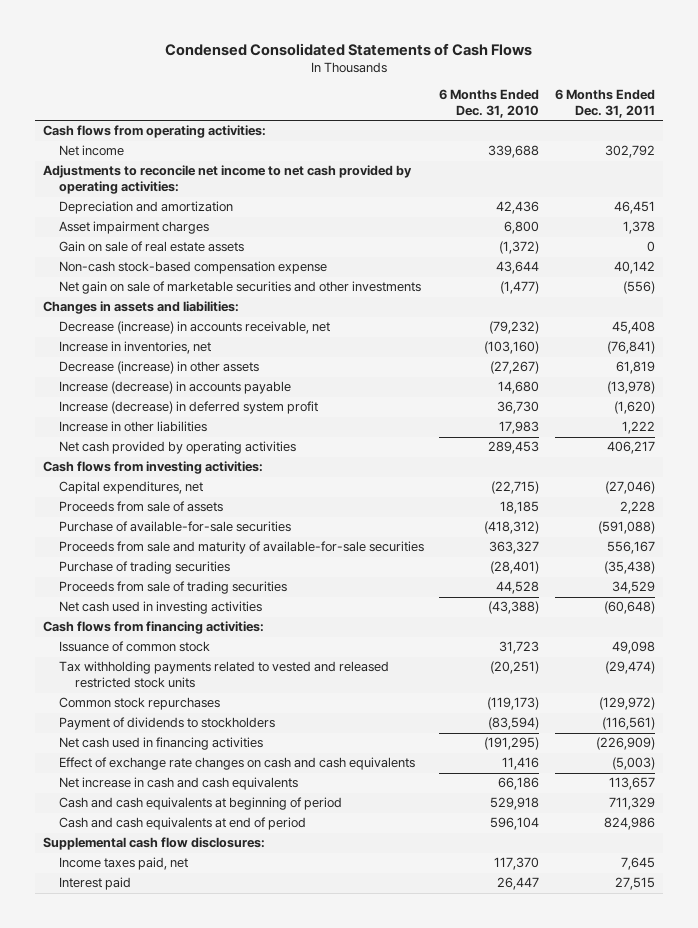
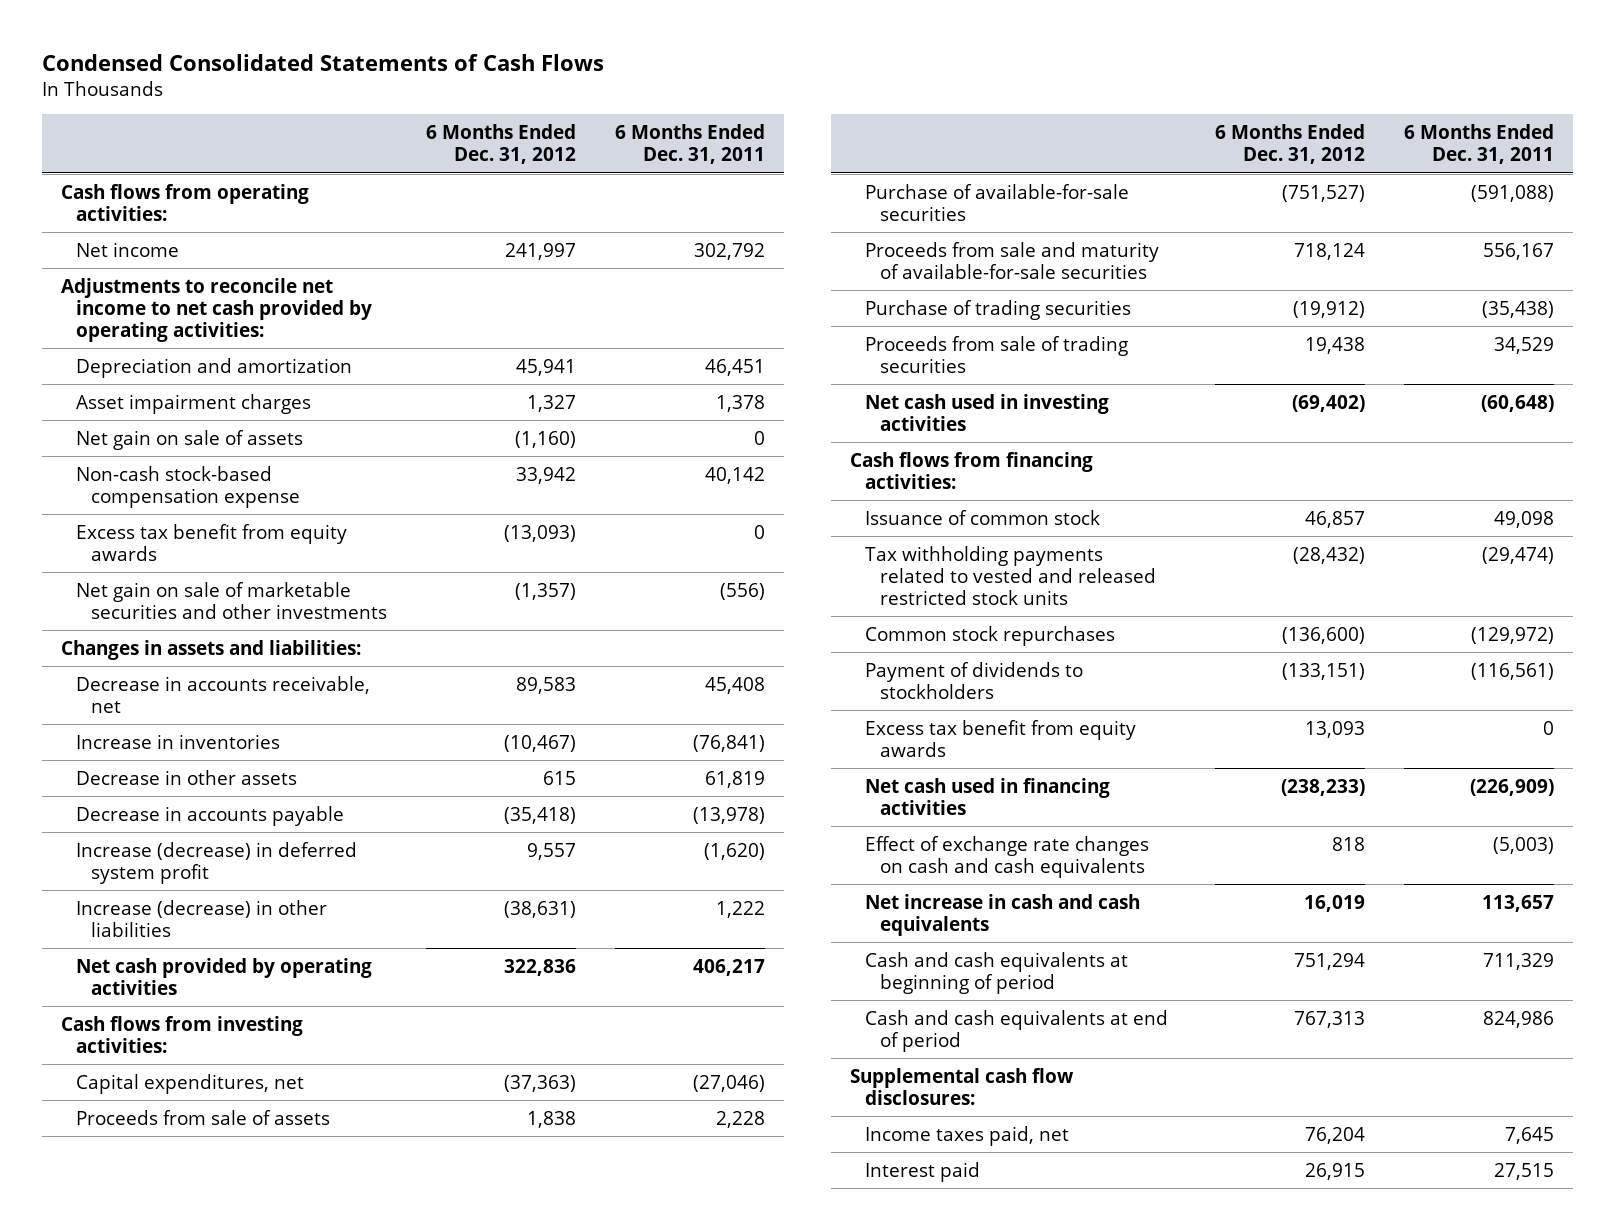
- | 6 Months Ended Dec. 31, 2010 | 6 Months Ended Dec. 31, 2011
+ | 6 Months Ended Dec. 31, 2012 | 6 Months Ended Dec. 31, 2011
- Gain on sale of real estate assets | (1,372) | 0
+ Net gain on sale of assets | (1,160) | 0
+ Excess tax benefit from equity awards | (13,093) | 0
- Decrease (increase) in accounts receivable, net | (79,232) | 45,408
- Increase in inventories, net | (103,160) | (76,841)
- Decrease (increase) in other assets | (27,267) | 61,819
- Increase (decrease) in accounts payable | 14,680 | (13,978)
+ Decrease in accounts receivable, net | 89,583 | 45,408
+ Increase in inventories | (10,467) | (76,841)
+ Decrease in other assets | 615 | 61,819
+ Decrease in accounts payable | (35,418) | (13,978)
- Increase in other liabilities | 17,983 | 1,222
+ Increase (decrease) in other liabilities | (38,631) | 1,222
+ Excess tax benefit from equity awards | 13,093 | 0

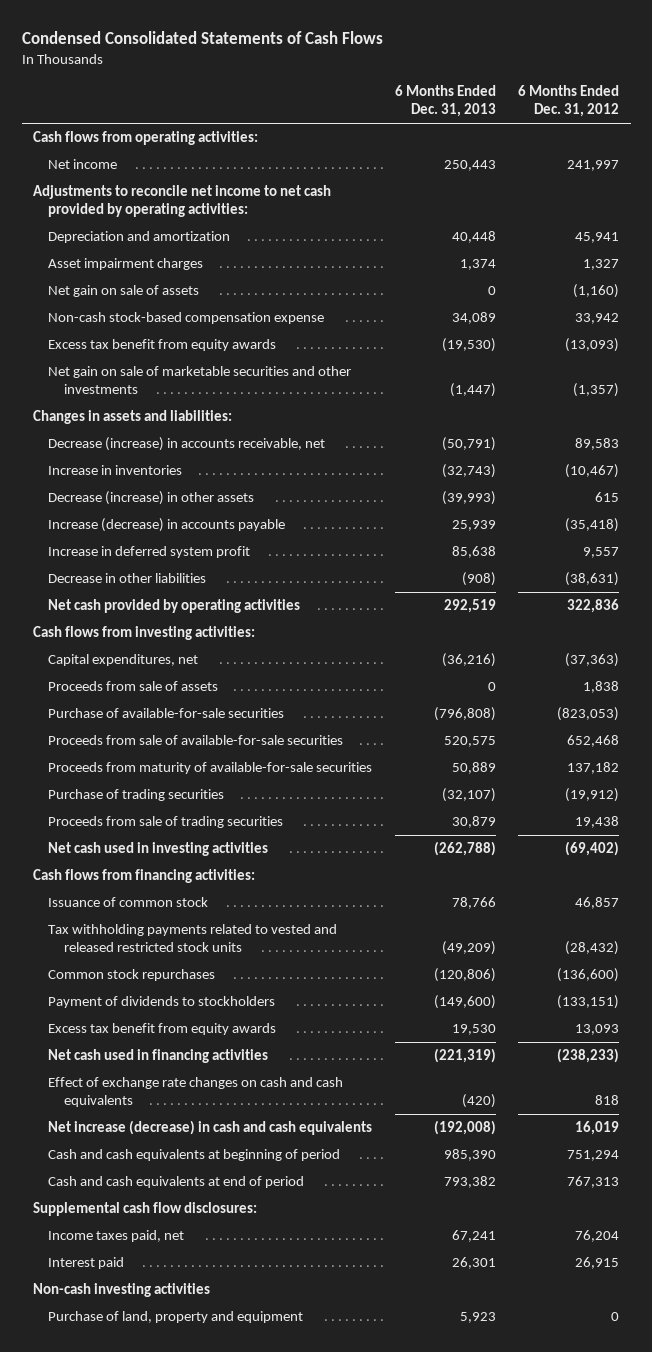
- | 6 Months Ended Dec. 31, 2012 | 6 Months Ended Dec. 31, 2011
+ | 6 Months Ended Dec. 31, 2013 | 6 Months Ended Dec. 31, 2012
- Decrease in accounts receivable, net | 89,583 | 45,408
+ Decrease (increase) in accounts receivable, net | (50,791) | 89,583
- Decrease in other assets | 615 | 61,819
- Decrease in accounts payable | (35,418) | (13,978)
- Increase (decrease) in deferred system profit | 9,557 | (1,620)
- Increase (decrease) in other liabilities | (38,631) | 1,222
+ Decrease (increase) in other assets | (39,993) | 615
+ Increase (decrease) in accounts payable | 25,939 | (35,418)
+ Increase in deferred system profit | 85,638 | 9,557
+ Decrease in other liabilities | (908) | (38,631)
- Purchase of available-for-sale securities | (751,527) | (591,088)
- Proceeds from sale and maturity of available-for-sale securities | 718,124 | 556,167
+ Purchase of available-for-sale securities | (796,808) | (823,053)
+ Proceeds from sale of available-for-sale securities | 520,575 | 652,468
+ Proceeds from maturity of available-for-sale securities | 50,889 | 137,182
- Net increase in cash and cash equivalents | 16,019 | 113,657
+ Net increase (decrease) in cash and cash equivalents | (192,008) | 16,019
+ Non-cash investing activities
+ Purchase of land, property and equipment | 5,923 | 0

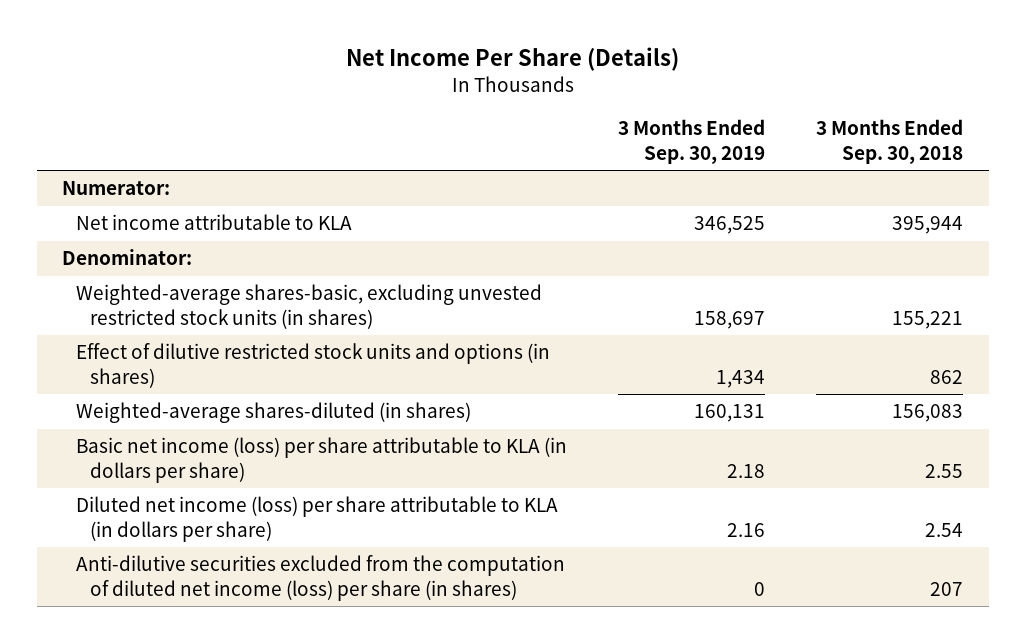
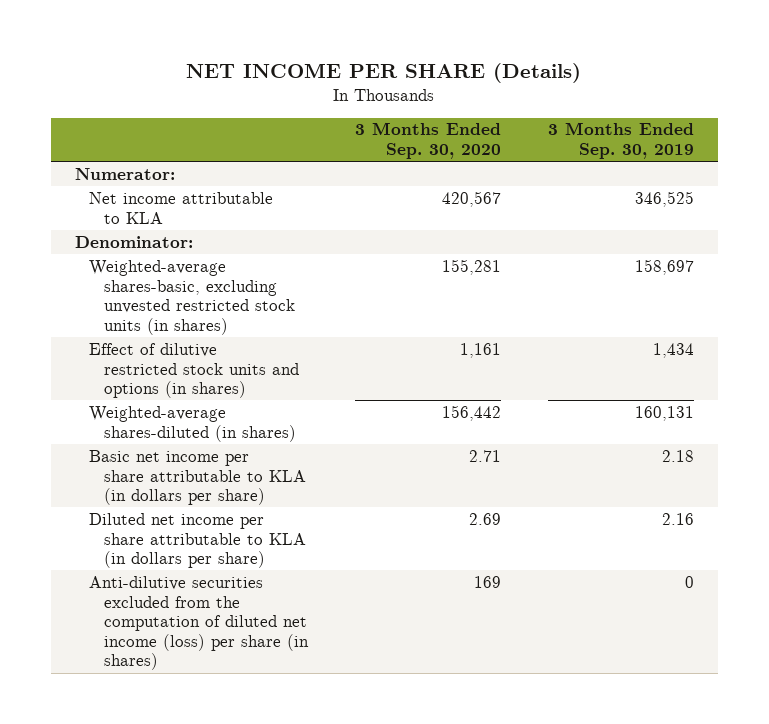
- Net Income Per Share (Details)
+ NET INCOME PER SHARE (Details)
- | 3 Months Ended Sep. 30, 2019 | 3 Months Ended Sep. 30, 2018
+ | 3 Months Ended Sep. 30, 2020 | 3 Months Ended Sep. 30, 2019
- Basic net income (loss) per share attributable to KLA (in dollars per share) | 2.18 | 2.55
- Diluted net income (loss) per share attributable to KLA (in dollars per share) | 2.16 | 2.54
+ Basic net income per share attributable to KLA (in dollars per share) | 2.71 | 2.18
+ Diluted net income per share attributable to KLA (in dollars per share) | 2.69 | 2.16

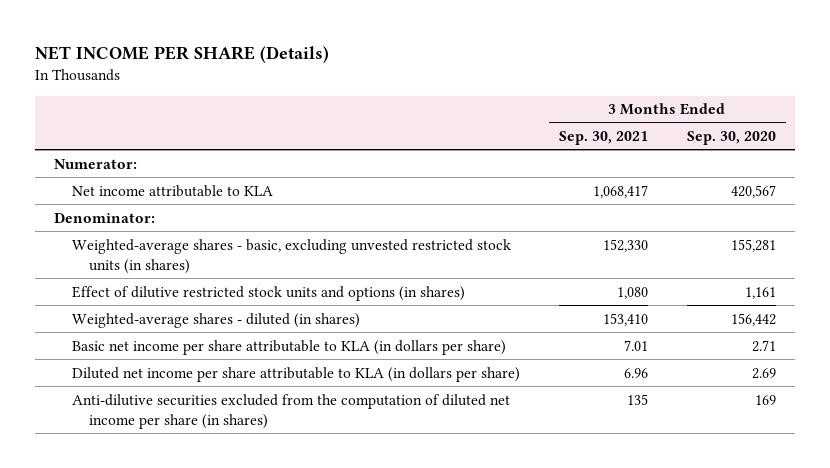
- | 3 Months Ended Sep. 30, 2020 | 3 Months Ended Sep. 30, 2019
+ | 3 Months Ended Sep. 30, 2021 | 3 Months Ended Sep. 30, 2020
- Weighted-average shares-basic, excluding unvested restricted stock units (in shares) | 155,281 | 158,697
+ Weighted-average shares - basic, excluding unvested restricted stock units (in shares) | 152,330 | 155,281
- Weighted-average shares-diluted (in shares) | 156,442 | 160,131
+ Weighted-average shares - diluted (in shares) | 153,410 | 156,442
- Anti-dilutive securities excluded from the computation of diluted net income (loss) per share (in shares) | 169 | 0
+ Anti-dilutive securities excluded from the computation of diluted net income per share (in shares) | 135 | 169

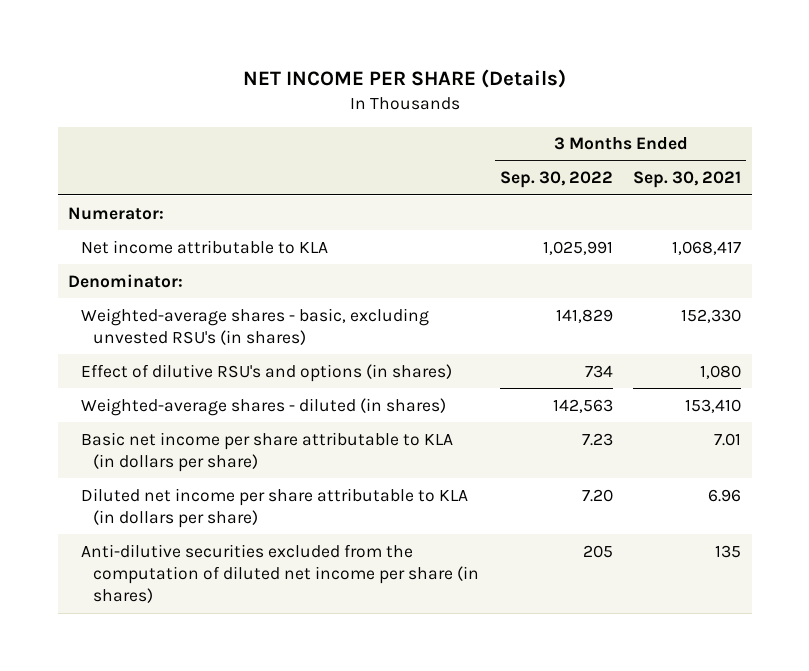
- | 3 Months Ended Sep. 30, 2021 | 3 Months Ended Sep. 30, 2020
+ | 3 Months Ended Sep. 30, 2022 | 3 Months Ended Sep. 30, 2021
- Weighted-average shares - basic, excluding unvested restricted stock units (in shares) | 152,330 | 155,281
- Effect of dilutive restricted stock units and options (in shares) | 1,080 | 1,161
+ Weighted-average shares - basic, excluding unvested RSU's (in shares) | 141,829 | 152,330
+ Effect of dilutive RSU's and options (in shares) | 734 | 1,080

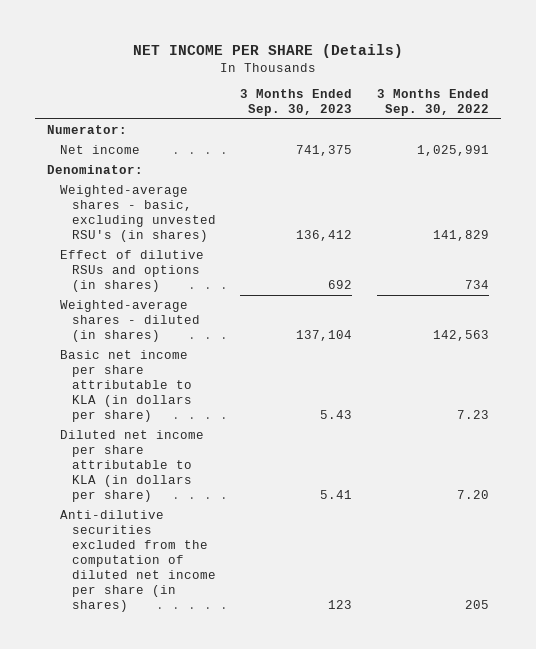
- | 3 Months Ended Sep. 30, 2022 | 3 Months Ended Sep. 30, 2021
+ | 3 Months Ended Sep. 30, 2023 | 3 Months Ended Sep. 30, 2022
- Net income attributable to KLA | 1,025,991 | 1,068,417
+ Net income | 741,375 | 1,025,991
- Effect of dilutive RSU's and options (in shares) | 734 | 1,080
+ Effect of dilutive RSUs and options (in shares) | 692 | 734

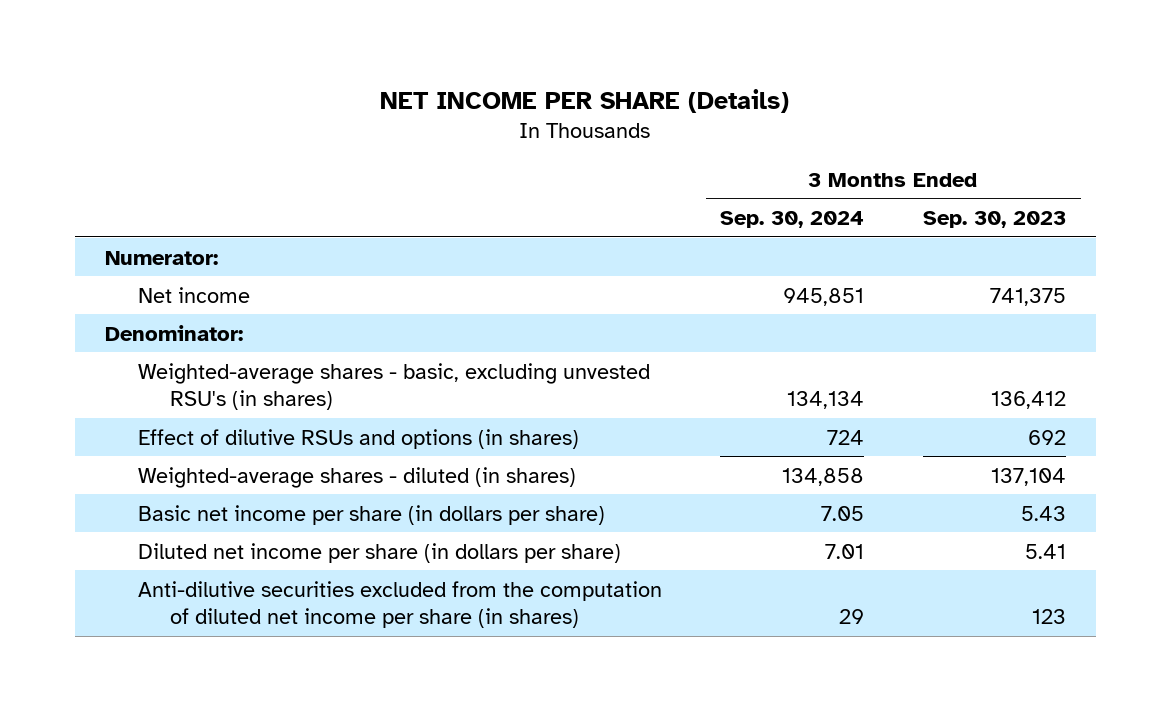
- | 3 Months Ended Sep. 30, 2023 | 3 Months Ended Sep. 30, 2022
+ | 3 Months Ended Sep. 30, 2024 | 3 Months Ended Sep. 30, 2023
- Basic net income per share attributable to KLA (in dollars per share) | 5.43 | 7.23
- Diluted net income per share attributable to KLA (in dollars per share) | 5.41 | 7.20
+ Basic net income per share (in dollars per share) | 7.05 | 5.43
+ Diluted net income per share (in dollars per share) | 7.01 | 5.41

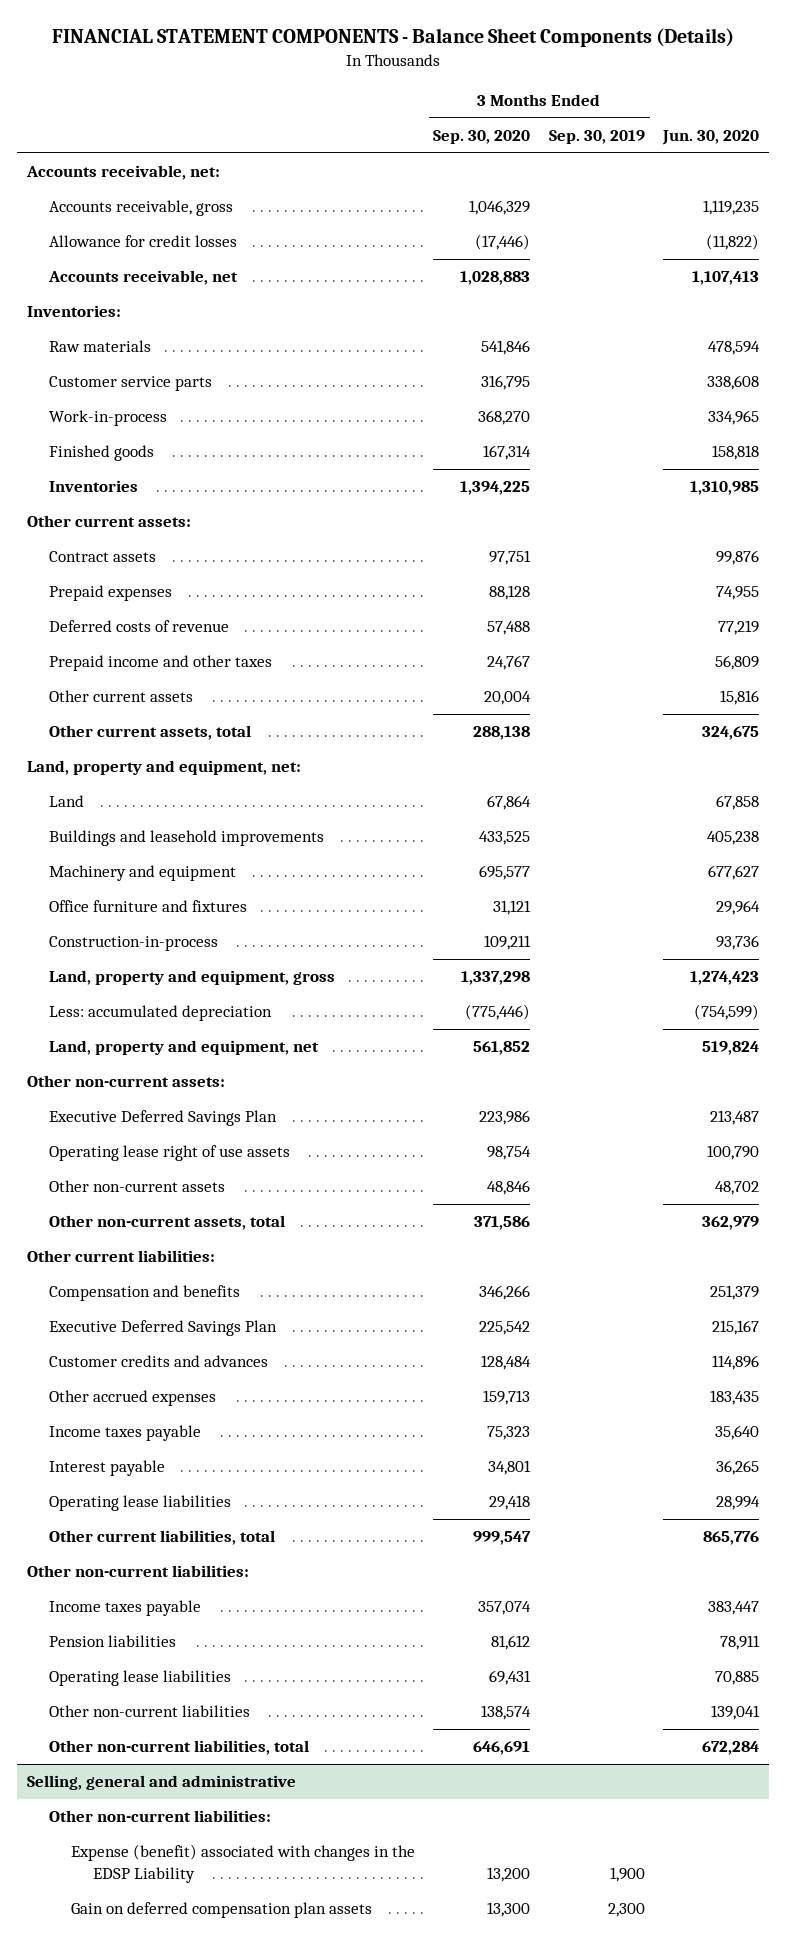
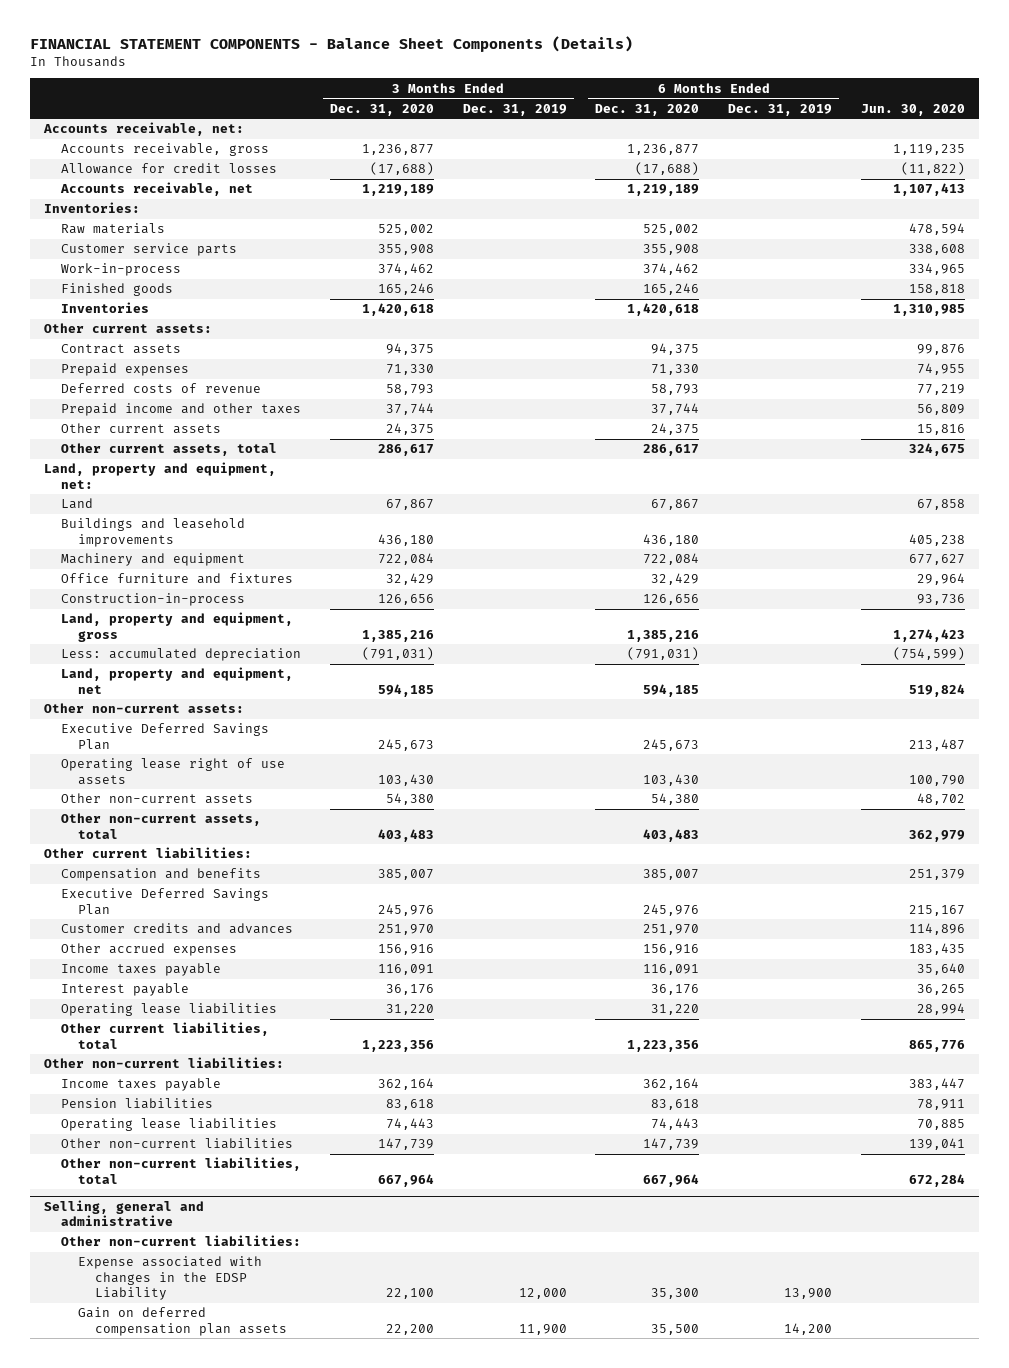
- | 3 Months Ended Sep. 30, 2020 | 3 Months Ended Sep. 30, 2019 | Jun. 30, 2020
+ | 3 Months Ended Dec. 31, 2020 | 3 Months Ended Dec. 31, 2019 | 6 Months Ended Dec. 31, 2020 | 6 Months Ended Dec. 31, 2019 | Jun. 30, 2020
@ Selling, general and administrative
- Expense (benefit) associated with changes in the EDSP Liability | 13,200 | 1,900 |
+ Expense associated with changes in the EDSP Liability | 22,100 | 12,000 | 35,300 | 13,900 |

